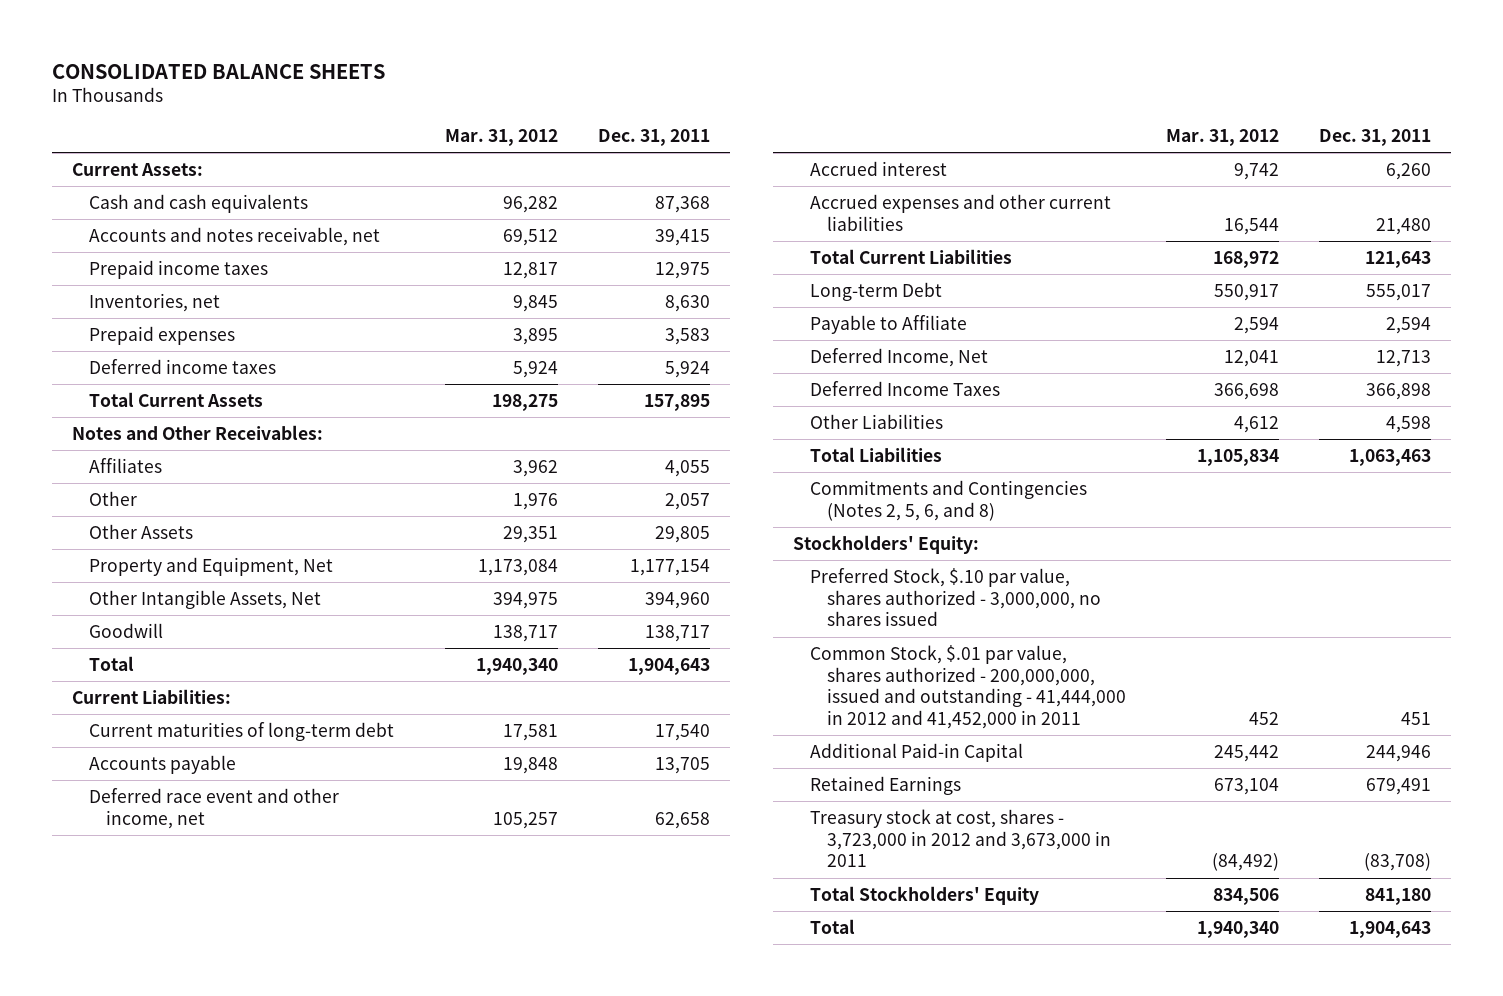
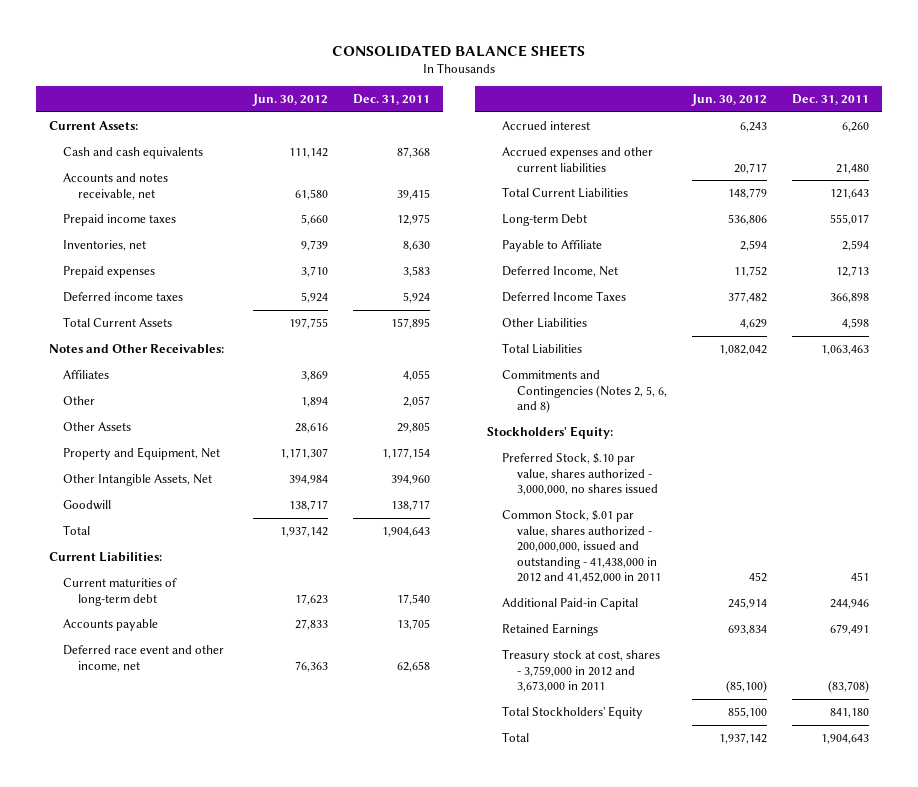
- | Mar. 31, 2012 | Dec. 31, 2011
+ | Jun. 30, 2012 | Dec. 31, 2011
- Common Stock, $.01 par value, shares authorized - 200,000,000, issued and outstanding - 41,444,000 in 2012 and 41,452,000 in 2011 | 452 | 451
+ Common Stock, $.01 par value, shares authorized - 200,000,000, issued and outstanding - 41,438,000 in 2012 and 41,452,000 in 2011 | 452 | 451
- Treasury stock at cost, shares - 3,723,000 in 2012 and 3,673,000 in 2011 | (84,492) | (83,708)
+ Treasury stock at cost, shares - 3,759,000 in 2012 and 3,673,000 in 2011 | (85,100) | (83,708)

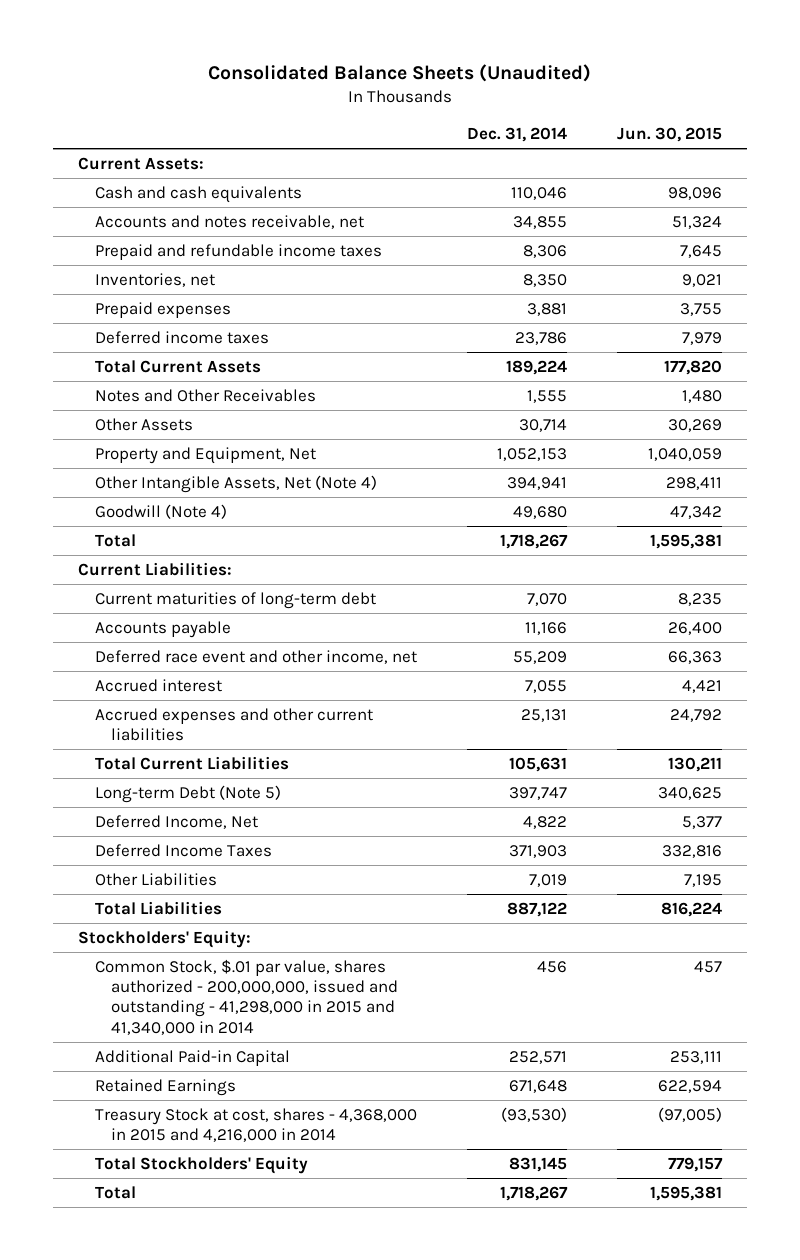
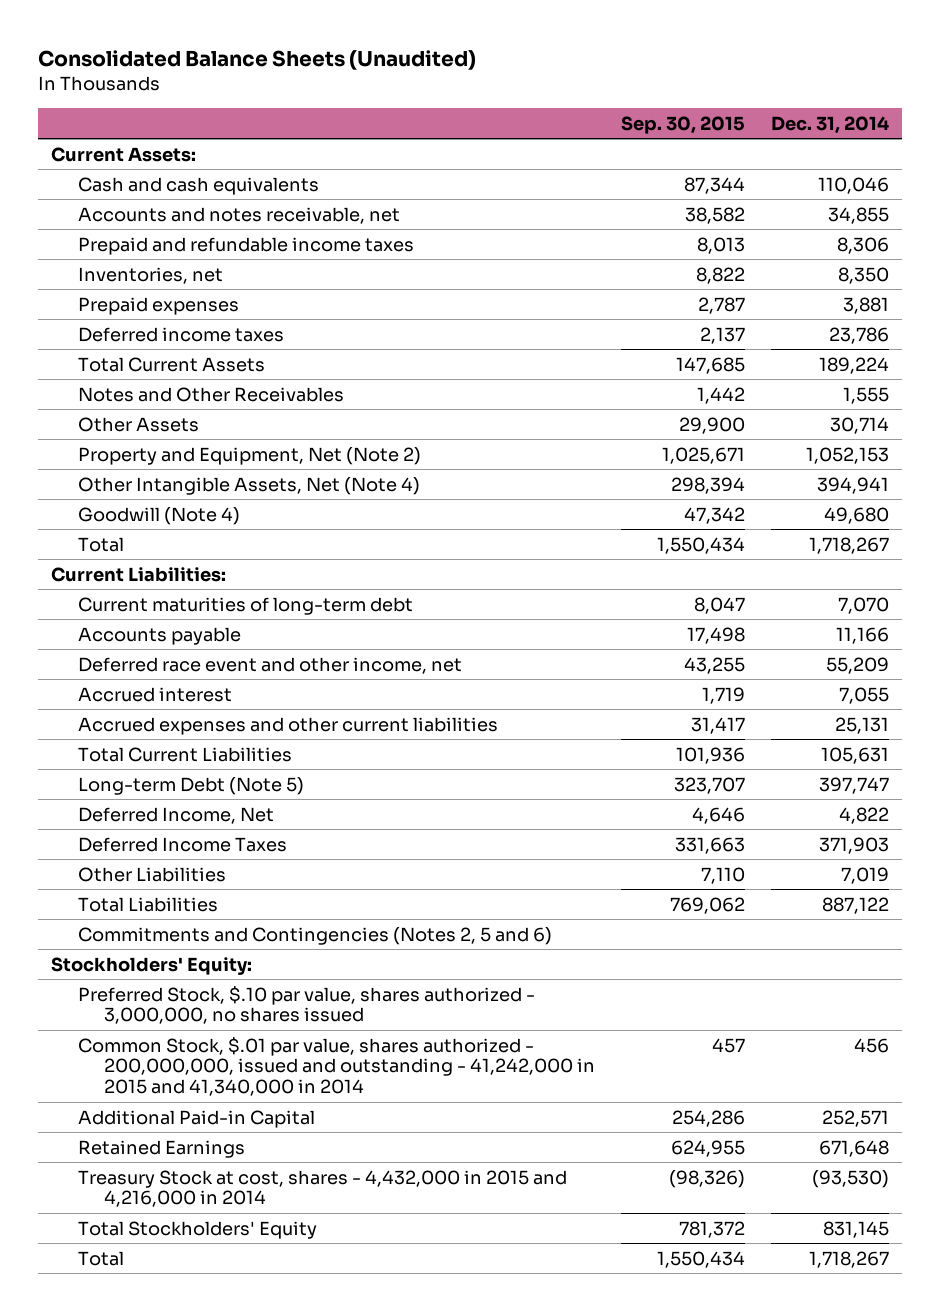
- | Dec. 31, 2014 | Jun. 30, 2015
+ | Sep. 30, 2015 | Dec. 31, 2014
- Property and Equipment, Net | 1,052,153 | 1,040,059
+ Property and Equipment, Net (Note 2) | 1,025,671 | 1,052,153
+ Commitments and Contingencies (Notes 2, 5 and 6)
- Common Stock, $.01 par value, shares authorized - 200,000,000, issued and outstanding - 41,298,000 in 2015 and 41,340,000 in 2014 | 456 | 457
+ Preferred Stock, $.10 par value, shares authorized - 3,000,000, no shares issued
+ Common Stock, $.01 par value, shares authorized - 200,000,000, issued and outstanding - 41,242,000 in 2015 and 41,340,000 in 2014 | 457 | 456
- Treasury Stock at cost, shares - 4,368,000 in 2015 and 4,216,000 in 2014 | (93,530) | (97,005)
+ Treasury Stock at cost, shares - 4,432,000 in 2015 and 4,216,000 in 2014 | (98,326) | (93,530)

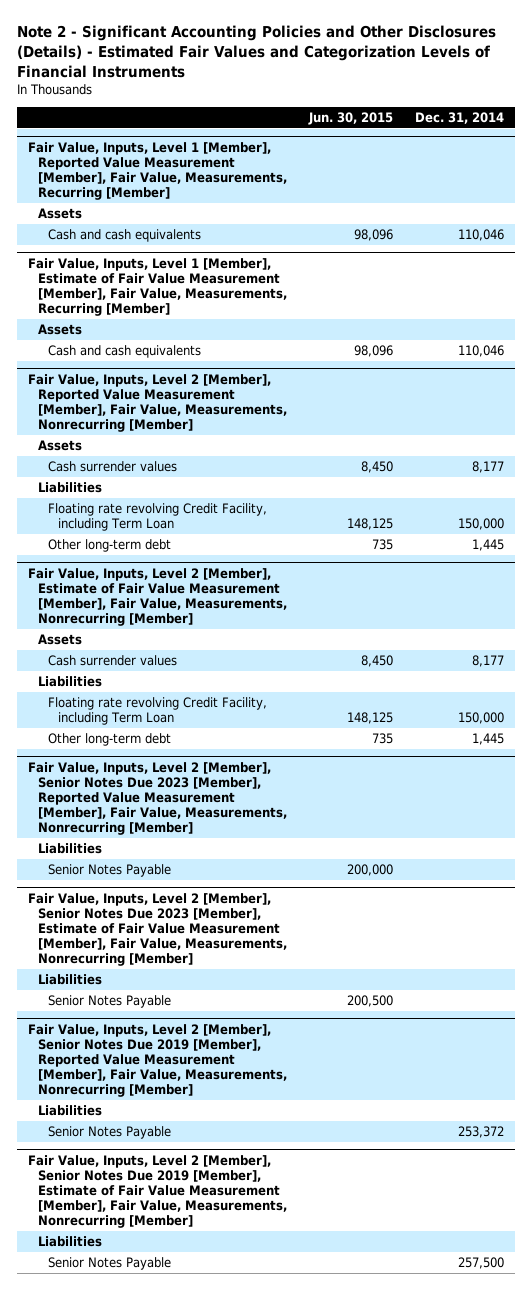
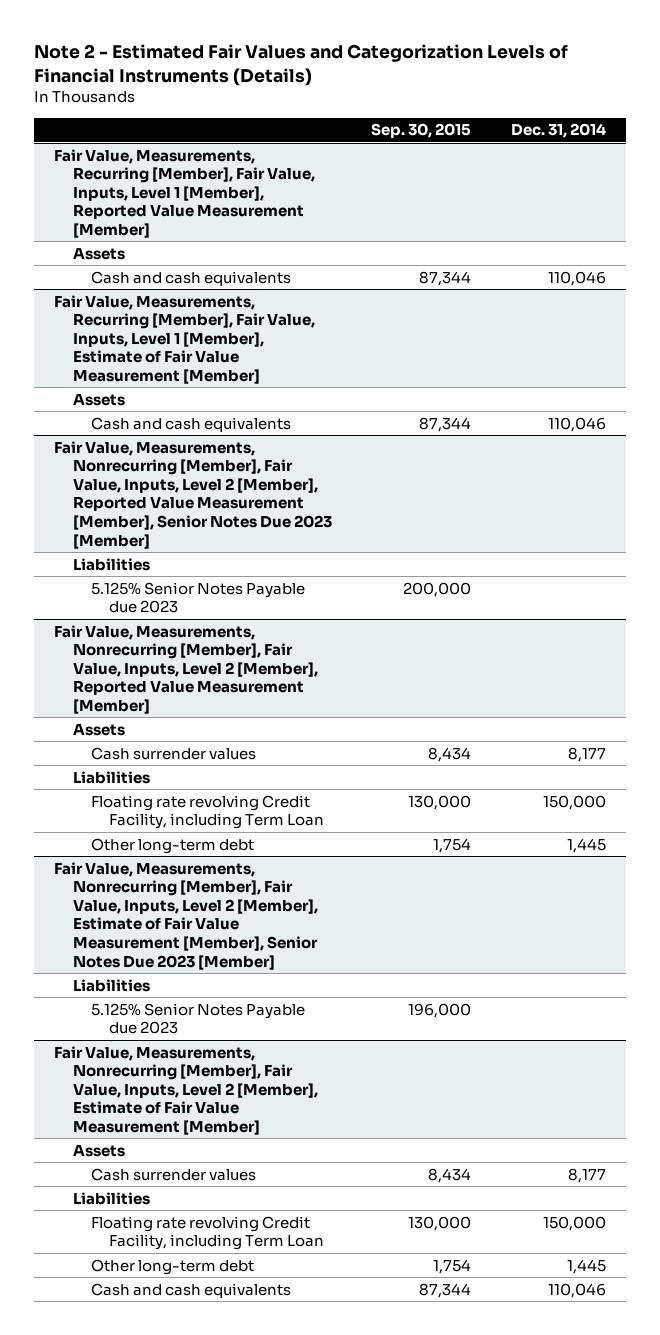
- Note 2 - Significant Accounting Policies and Other Disclosures (Details) - Estimated Fair Values and Categorization Levels of Financial Instruments
+ Note 2 - Estimated Fair Values and Categorization Levels of Financial Instruments (Details)
- | Jun. 30, 2015 | Dec. 31, 2014
+ | Sep. 30, 2015 | Dec. 31, 2014
- Fair Value, Inputs, Level 1 [Member], Reported Value Measurement [Member], Fair Value, Measurements, Recurring [Member]
+ Fair Value, Measurements, Recurring [Member], Fair Value, Inputs, Level 1 [Member], Reported Value Measurement [Member]
- Fair Value, Inputs, Level 1 [Member], Estimate of Fair Value Measurement [Member], Fair Value, Measurements, Recurring [Member]
+ Fair Value, Measurements, Recurring [Member], Fair Value, Inputs, Level 1 [Member], Estimate of Fair Value Measurement [Member]
- Fair Value, Inputs, Level 2 [Member], Reported Value Measurement [Member], Fair Value, Measurements, Nonrecurring [Member]
+ Fair Value, Measurements, Nonrecurring [Member], Fair Value, Inputs, Level 2 [Member], Reported Value Measurement [Member], Senior Notes Due 2023 [Member]
+ Liabilities
+ 5.125% Senior Notes Payable due 2023 | 200,000 |
+ Fair Value, Measurements, Nonrecurring [Member], Fair Value, Inputs, Level 2 [Member], Reported Value Measurement [Member]
- Fair Value, Inputs, Level 2 [Member], Estimate of Fair Value Measurement [Member], Fair Value, Measurements, Nonrecurring [Member]
+ Fair Value, Measurements, Nonrecurring [Member], Fair Value, Inputs, Level 2 [Member], Estimate of Fair Value Measurement [Member], Senior Notes Due 2023 [Member]
+ Liabilities
+ 5.125% Senior Notes Payable due 2023 | 196,000 |
+ Fair Value, Measurements, Nonrecurring [Member], Fair Value, Inputs, Level 2 [Member], Estimate of Fair Value Measurement [Member]
- Fair Value, Inputs, Level 2 [Member], Senior Notes Due 2023 [Member], Reported Value Measurement [Member], Fair Value, Measurements, Nonrecurring [Member]
- Liabilities
- Senior Notes Payable | 200,000 |
- Fair Value, Inputs, Level 2 [Member], Senior Notes Due 2023 [Member], Estimate of Fair Value Measurement [Member], Fair Value, Measurements, Nonrecurring [Member]
- Liabilities
- Senior Notes Payable | 200,500 |
- Fair Value, Inputs, Level 2 [Member], Senior Notes Due 2019 [Member], Reported Value Measurement [Member], Fair Value, Measurements, Nonrecurring [Member]
- Liabilities
- Senior Notes Payable | | 253,372
- Fair Value, Inputs, Level 2 [Member], Senior Notes Due 2019 [Member], Estimate of Fair Value Measurement [Member], Fair Value, Measurements, Nonrecurring [Member]
- Liabilities
- Senior Notes Payable | | 257,500
+ Cash and cash equivalents | 87,344 | 110,046

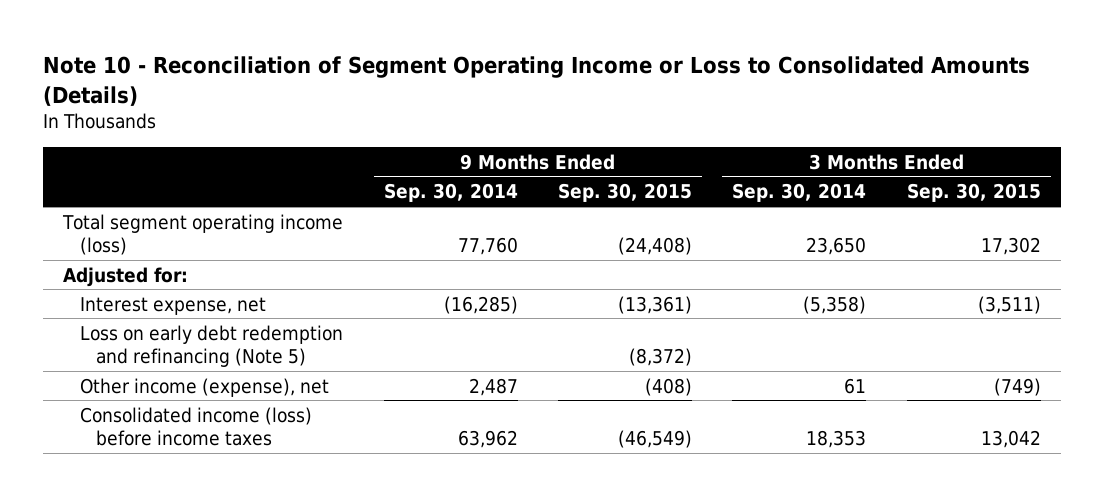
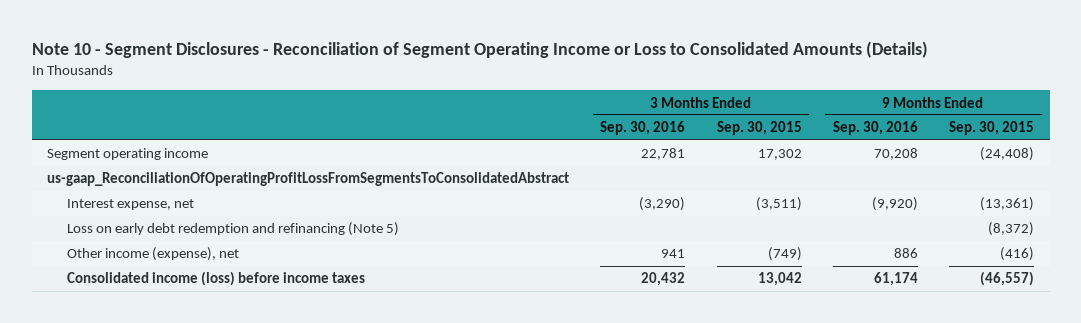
- Note 10 - Reconciliation of Segment Operating Income or Loss to Consolidated Amounts (Details)
+ Note 10 - Segment Disclosures - Reconciliation of Segment Operating Income or Loss to Consolidated Amounts (Details)
- | 9 Months Ended Sep. 30, 2014 | 9 Months Ended Sep. 30, 2015 | 3 Months Ended Sep. 30, 2014 | 3 Months Ended Sep. 30, 2015
+ | 3 Months Ended Sep. 30, 2016 | 3 Months Ended Sep. 30, 2015 | 9 Months Ended Sep. 30, 2016 | 9 Months Ended Sep. 30, 2015
- Total segment operating income (loss) | 77,760 | (24,408) | 23,650 | 17,302
- Adjusted for:
+ Segment operating income | 22,781 | 17,302 | 70,208 | (24,408)
+ us-gaap_ReconciliationOfOperatingProfitLossFromSegmentsToConsolidatedAbstract
- Other income (expense), net | 2,487 | (408) | 61 | (749)
- Consolidated income (loss) before income taxes | 63,962 | (46,549) | 18,353 | 13,042
+ Other income (expense), net | 941 | (749) | 886 | (416)
+ Consolidated income (loss) before income taxes | 20,432 | 13,042 | 61,174 | (46,557)

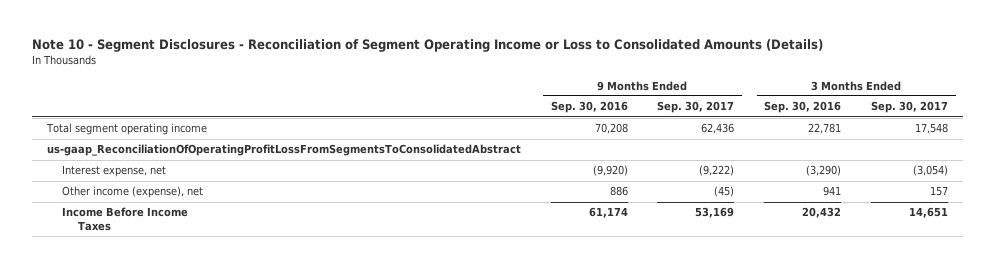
- | 3 Months Ended Sep. 30, 2016 | 3 Months Ended Sep. 30, 2015 | 9 Months Ended Sep. 30, 2016 | 9 Months Ended Sep. 30, 2015
+ | 9 Months Ended Sep. 30, 2016 | 9 Months Ended Sep. 30, 2017 | 3 Months Ended Sep. 30, 2016 | 3 Months Ended Sep. 30, 2017
- Segment operating income | 22,781 | 17,302 | 70,208 | (24,408)
+ Total segment operating income | 70,208 | 62,436 | 22,781 | 17,548
- Loss on early debt redemption and refinancing (Note 5) | | | | (8,372)
- Consolidated income (loss) before income taxes | 20,432 | 13,042 | 61,174 | (46,557)
+ Income Before Income Taxes | 61,174 | 53,169 | 20,432 | 14,651

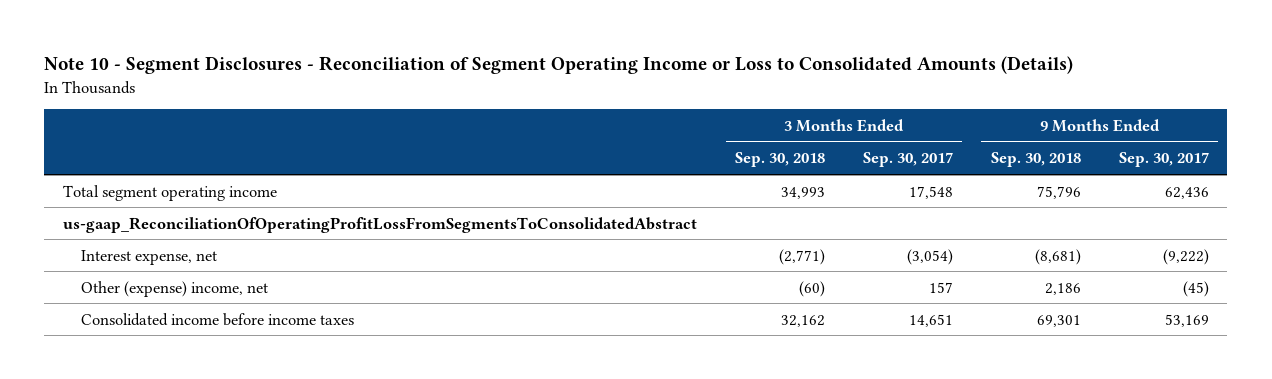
- | 9 Months Ended Sep. 30, 2016 | 9 Months Ended Sep. 30, 2017 | 3 Months Ended Sep. 30, 2016 | 3 Months Ended Sep. 30, 2017
+ | 3 Months Ended Sep. 30, 2018 | 3 Months Ended Sep. 30, 2017 | 9 Months Ended Sep. 30, 2018 | 9 Months Ended Sep. 30, 2017
- Other income (expense), net | 886 | (45) | 941 | 157
- Income Before Income Taxes | 61,174 | 53,169 | 20,432 | 14,651
+ Other (expense) income, net | (60) | 157 | 2,186 | (45)
+ Consolidated income before income taxes | 32,162 | 14,651 | 69,301 | 53,169

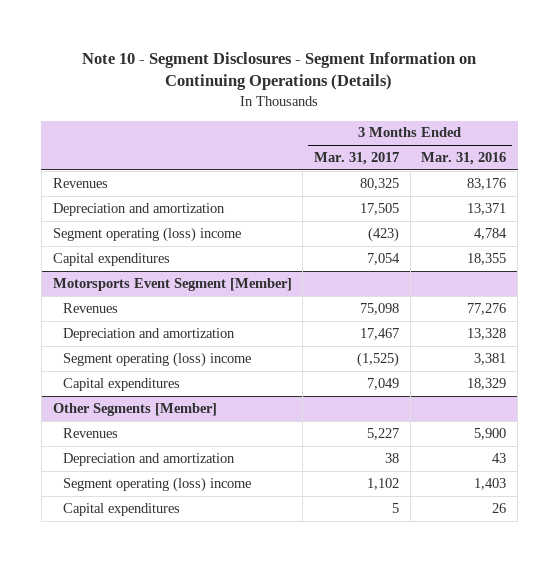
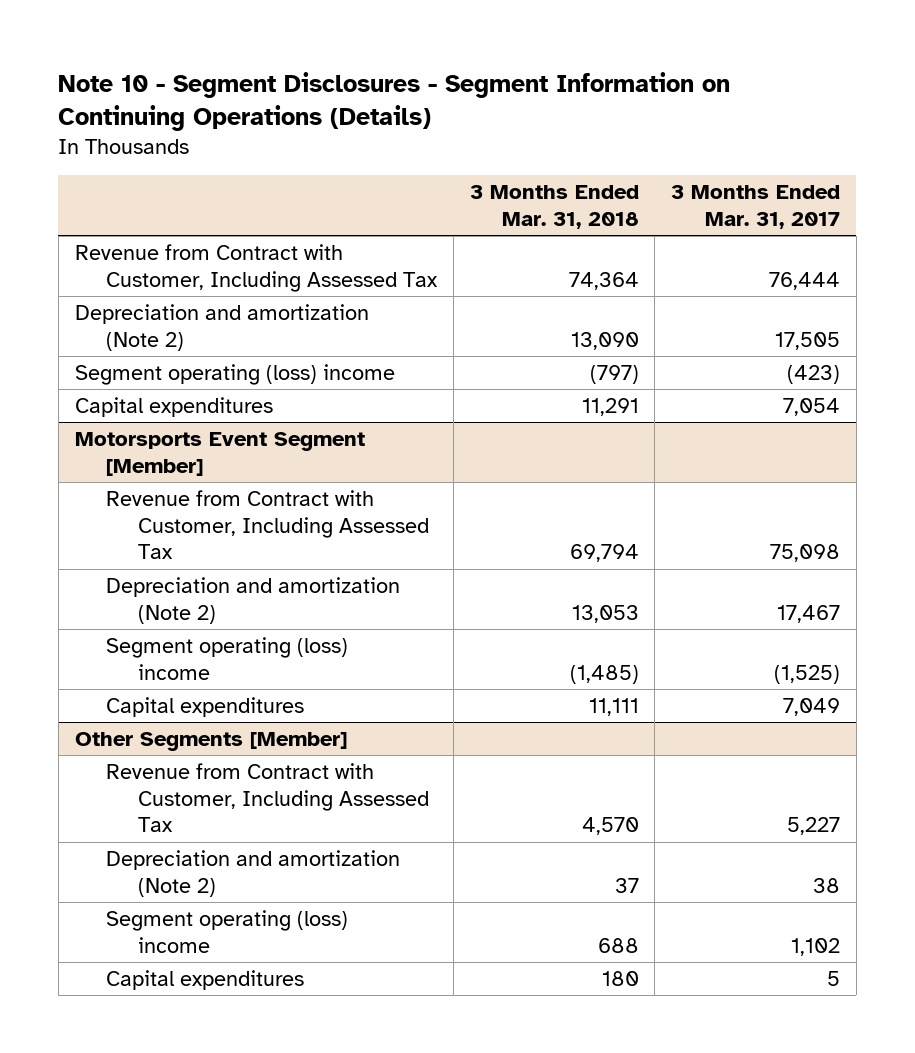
- | 3 Months Ended Mar. 31, 2017 | 3 Months Ended Mar. 31, 2016
+ | 3 Months Ended Mar. 31, 2018 | 3 Months Ended Mar. 31, 2017
- Revenues | 80,325 | 83,176
- Depreciation and amortization | 17,505 | 13,371
+ Revenue from Contract with Customer, Including Assessed Tax | 74,364 | 76,444
+ Depreciation and amortization (Note 2) | 13,090 | 17,505
@ Motorsports Event Segment [Member]
- Revenues | 75,098 | 77,276
- Depreciation and amortization | 17,467 | 13,328
+ Revenue from Contract with Customer, Including Assessed Tax | 69,794 | 75,098
+ Depreciation and amortization (Note 2) | 13,053 | 17,467
@ Other Segments [Member]
- Revenues | 5,227 | 5,900
- Depreciation and amortization | 38 | 43
+ Revenue from Contract with Customer, Including Assessed Tax | 4,570 | 5,227
+ Depreciation and amortization (Note 2) | 37 | 38

